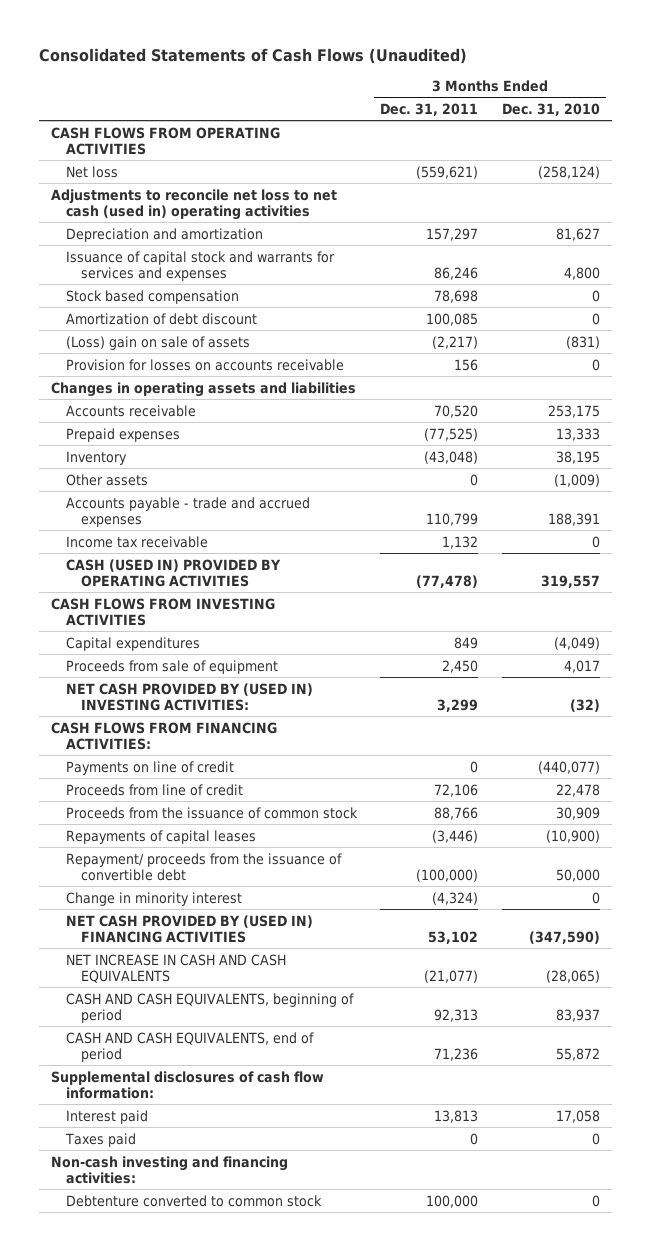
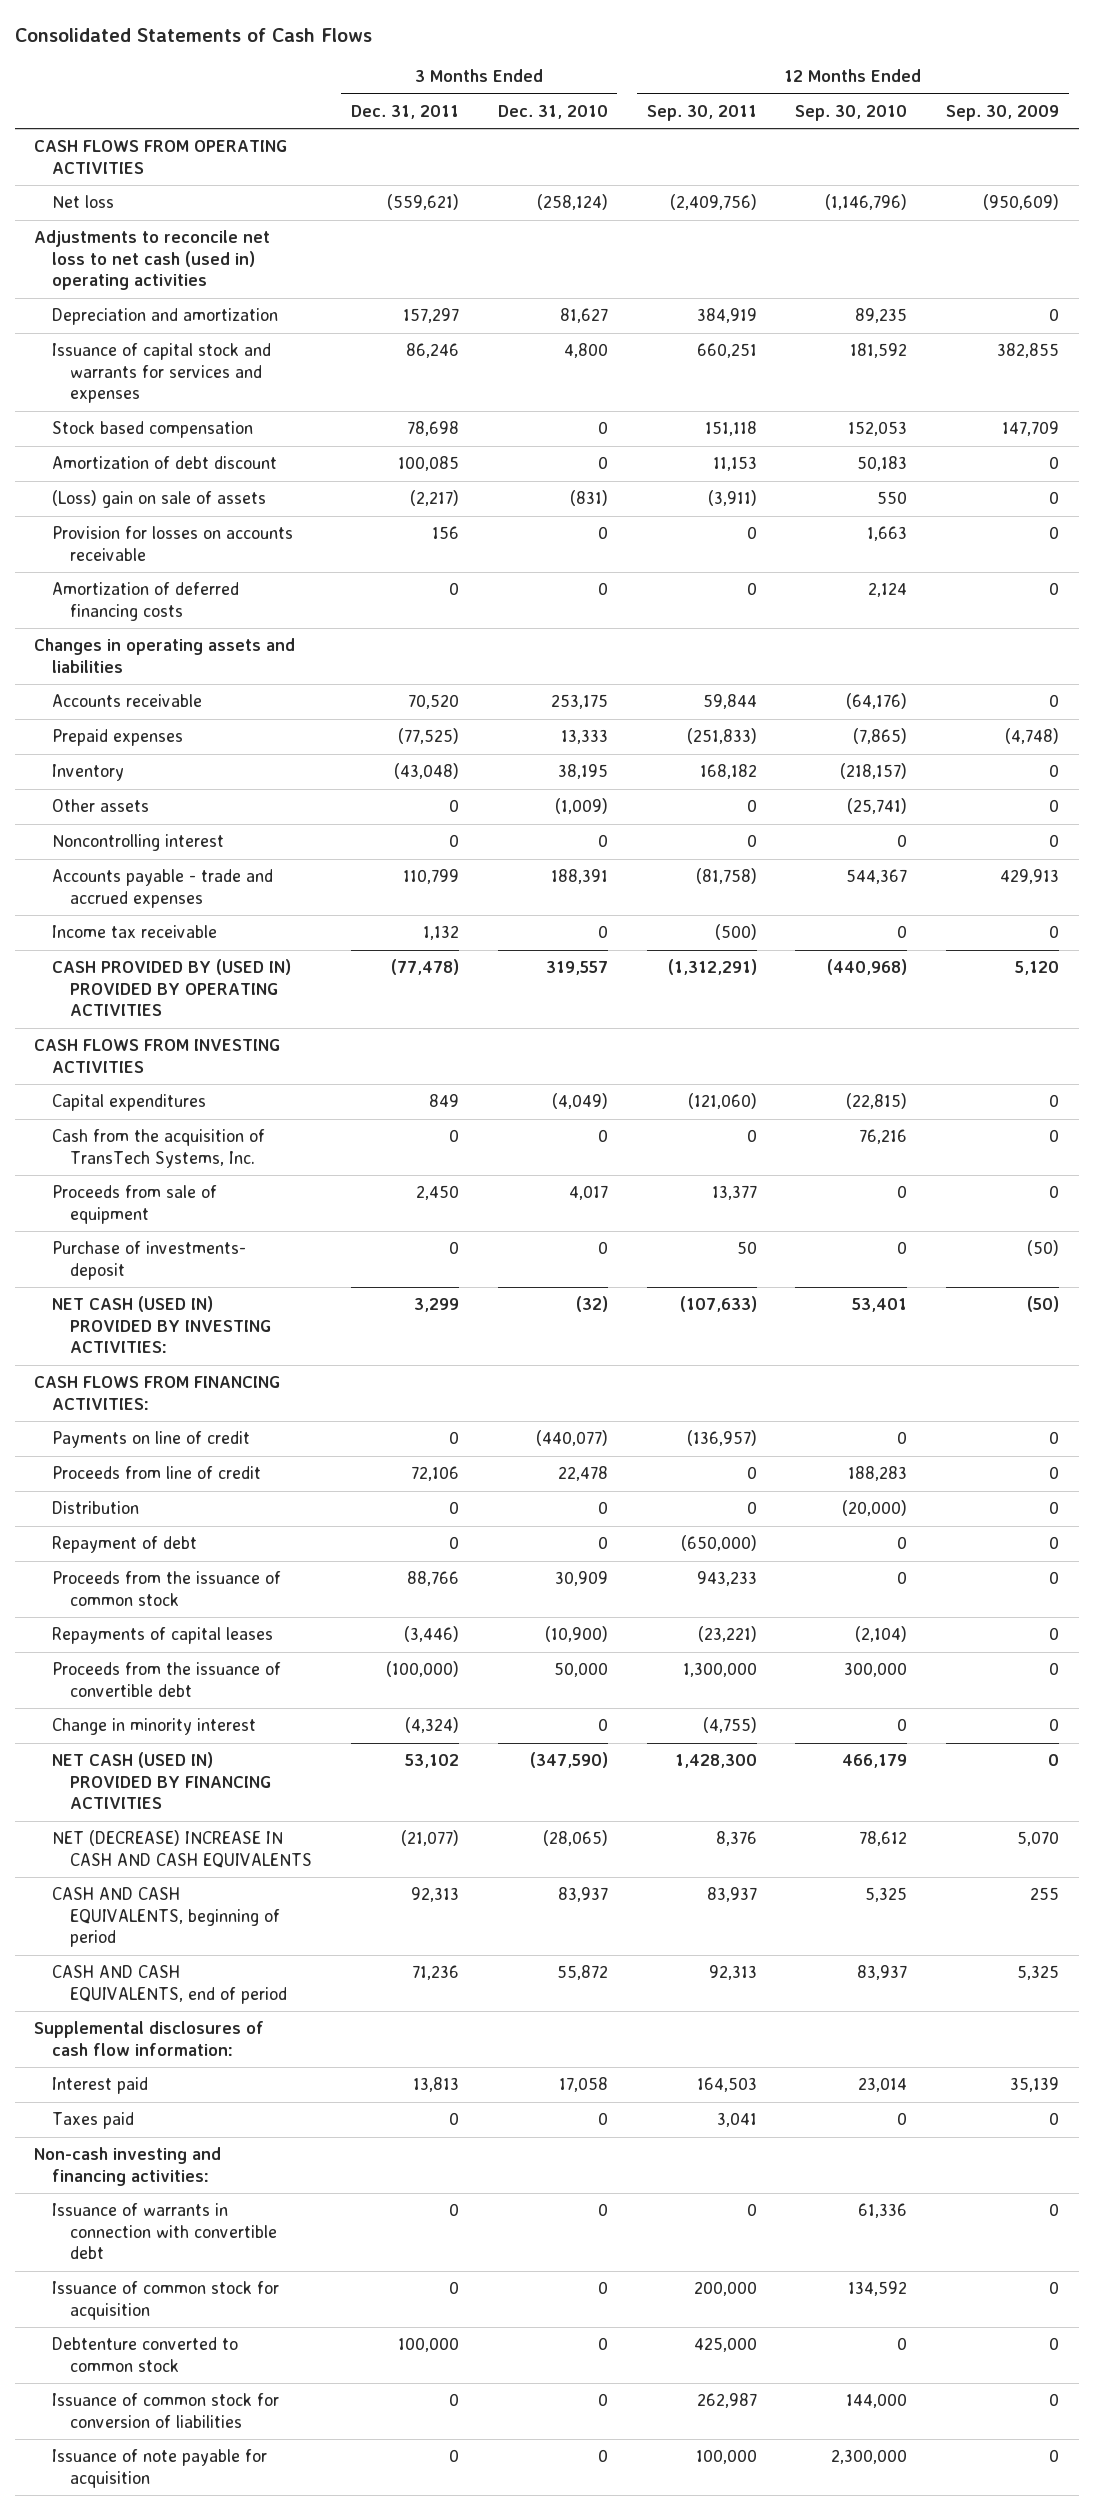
- Consolidated Statements of Cash Flows (Unaudited)
+ Consolidated Statements of Cash Flows
- | 3 Months Ended Dec. 31, 2011 | 3 Months Ended Dec. 31, 2010
+ | 3 Months Ended Dec. 31, 2011 | 3 Months Ended Dec. 31, 2010 | 12 Months Ended Sep. 30, 2011 | 12 Months Ended Sep. 30, 2010 | 12 Months Ended Sep. 30, 2009
+ Amortization of deferred financing costs | 0 | 0 | 0 | 2,124 | 0
+ Noncontrolling interest | 0 | 0 | 0 | 0 | 0
- CASH (USED IN) PROVIDED BY OPERATING ACTIVITIES | (77,478) | 319,557
+ CASH PROVIDED BY (USED IN) PROVIDED BY OPERATING ACTIVITIES | (77,478) | 319,557 | (1,312,291) | (440,968) | 5,120
+ Cash from the acquisition of TransTech Systems, Inc. | 0 | 0 | 0 | 76,216 | 0
- NET CASH PROVIDED BY (USED IN) INVESTING ACTIVITIES: | 3,299 | (32)
+ Purchase of investments- deposit | 0 | 0 | 50 | 0 | (50)
+ NET CASH (USED IN) PROVIDED BY INVESTING ACTIVITIES: | 3,299 | (32) | (107,633) | 53,401 | (50)
+ Distribution | 0 | 0 | 0 | (20,000) | 0
+ Repayment of debt | 0 | 0 | (650,000) | 0 | 0
- Repayment/ proceeds from the issuance of convertible debt | (100,000) | 50,000
+ Proceeds from the issuance of convertible debt | (100,000) | 50,000 | 1,300,000 | 300,000 | 0
- NET CASH PROVIDED BY (USED IN) FINANCING ACTIVITIES | 53,102 | (347,590)
- NET INCREASE IN CASH AND CASH EQUIVALENTS | (21,077) | (28,065)
+ NET CASH (USED IN) PROVIDED BY FINANCING ACTIVITIES | 53,102 | (347,590) | 1,428,300 | 466,179 | 0
+ NET (DECREASE) INCREASE IN CASH AND CASH EQUIVALENTS | (21,077) | (28,065) | 8,376 | 78,612 | 5,070
+ Issuance of warrants in connection with convertible debt | 0 | 0 | 0 | 61,336 | 0
+ Issuance of common stock for acquisition | 0 | 0 | 200,000 | 134,592 | 0
+ Issuance of common stock for conversion of liabilities | 0 | 0 | 262,987 | 144,000 | 0
+ Issuance of note payable for acquisition | 0 | 0 | 100,000 | 2,300,000 | 0

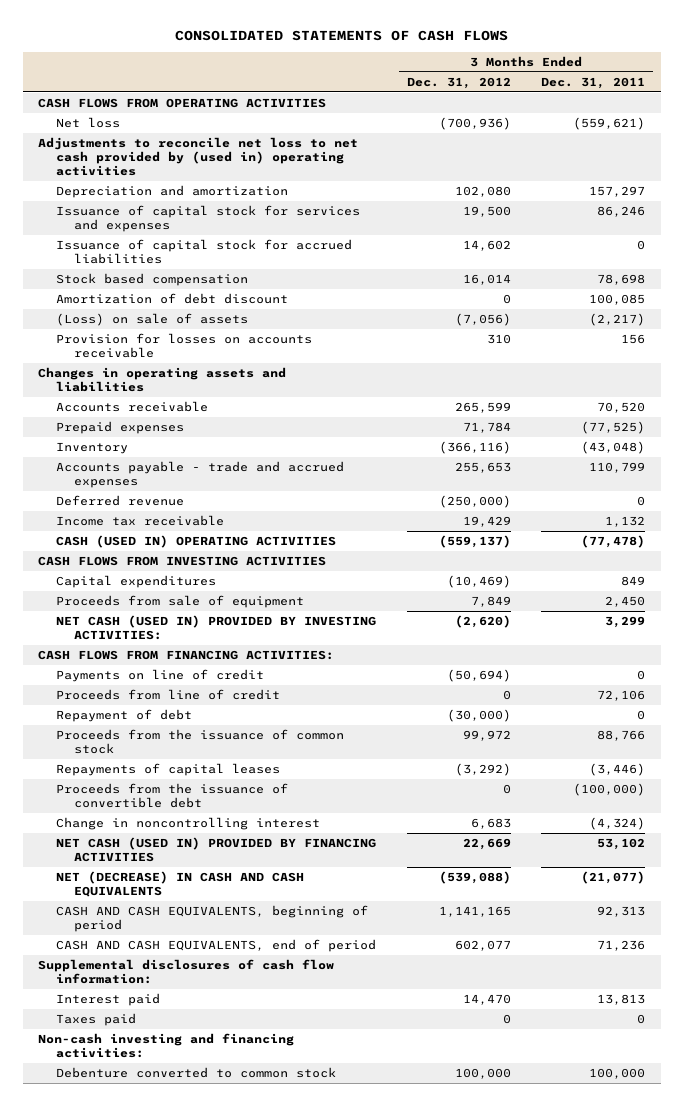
- Consolidated Statements of Cash Flows
+ CONSOLIDATED STATEMENTS OF CASH FLOWS
- | 3 Months Ended Dec. 31, 2011 | 3 Months Ended Dec. 31, 2010 | 12 Months Ended Sep. 30, 2011 | 12 Months Ended Sep. 30, 2010 | 12 Months Ended Sep. 30, 2009
+ | 3 Months Ended Dec. 31, 2012 | 3 Months Ended Dec. 31, 2011
- Adjustments to reconcile net loss to net cash (used in) operating activities
+ Adjustments to reconcile net loss to net cash provided by (used in) operating activities
- Issuance of capital stock and warrants for services and expenses | 86,246 | 4,800 | 660,251 | 181,592 | 382,855
+ Issuance of capital stock for services and expenses | 19,500 | 86,246
+ Issuance of capital stock for accrued liabilities | 14,602 | 0
- (Loss) gain on sale of assets | (2,217) | (831) | (3,911) | 550 | 0
+ (Loss) on sale of assets | (7,056) | (2,217)
- Amortization of deferred financing costs | 0 | 0 | 0 | 2,124 | 0
- Other assets | 0 | (1,009) | 0 | (25,741) | 0
- Noncontrolling interest | 0 | 0 | 0 | 0 | 0
+ Deferred revenue | (250,000) | 0
- CASH PROVIDED BY (USED IN) PROVIDED BY OPERATING ACTIVITIES | (77,478) | 319,557 | (1,312,291) | (440,968) | 5,120
+ CASH (USED IN) OPERATING ACTIVITIES | (559,137) | (77,478)
- Cash from the acquisition of TransTech Systems, Inc. | 0 | 0 | 0 | 76,216 | 0
- Purchase of investments- deposit | 0 | 0 | 50 | 0 | (50)
- Distribution | 0 | 0 | 0 | (20,000) | 0
- Change in minority interest | (4,324) | 0 | (4,755) | 0 | 0
+ Change in noncontrolling interest | 6,683 | (4,324)
- NET (DECREASE) INCREASE IN CASH AND CASH EQUIVALENTS | (21,077) | (28,065) | 8,376 | 78,612 | 5,070
+ NET (DECREASE) IN CASH AND CASH EQUIVALENTS | (539,088) | (21,077)
- Issuance of warrants in connection with convertible debt | 0 | 0 | 0 | 61,336 | 0
- Issuance of common stock for acquisition | 0 | 0 | 200,000 | 134,592 | 0
- Debtenture converted to common stock | 100,000 | 0 | 425,000 | 0 | 0
- Issuance of common stock for conversion of liabilities | 0 | 0 | 262,987 | 144,000 | 0
- Issuance of note payable for acquisition | 0 | 0 | 100,000 | 2,300,000 | 0
+ Debenture converted to common stock | 100,000 | 100,000

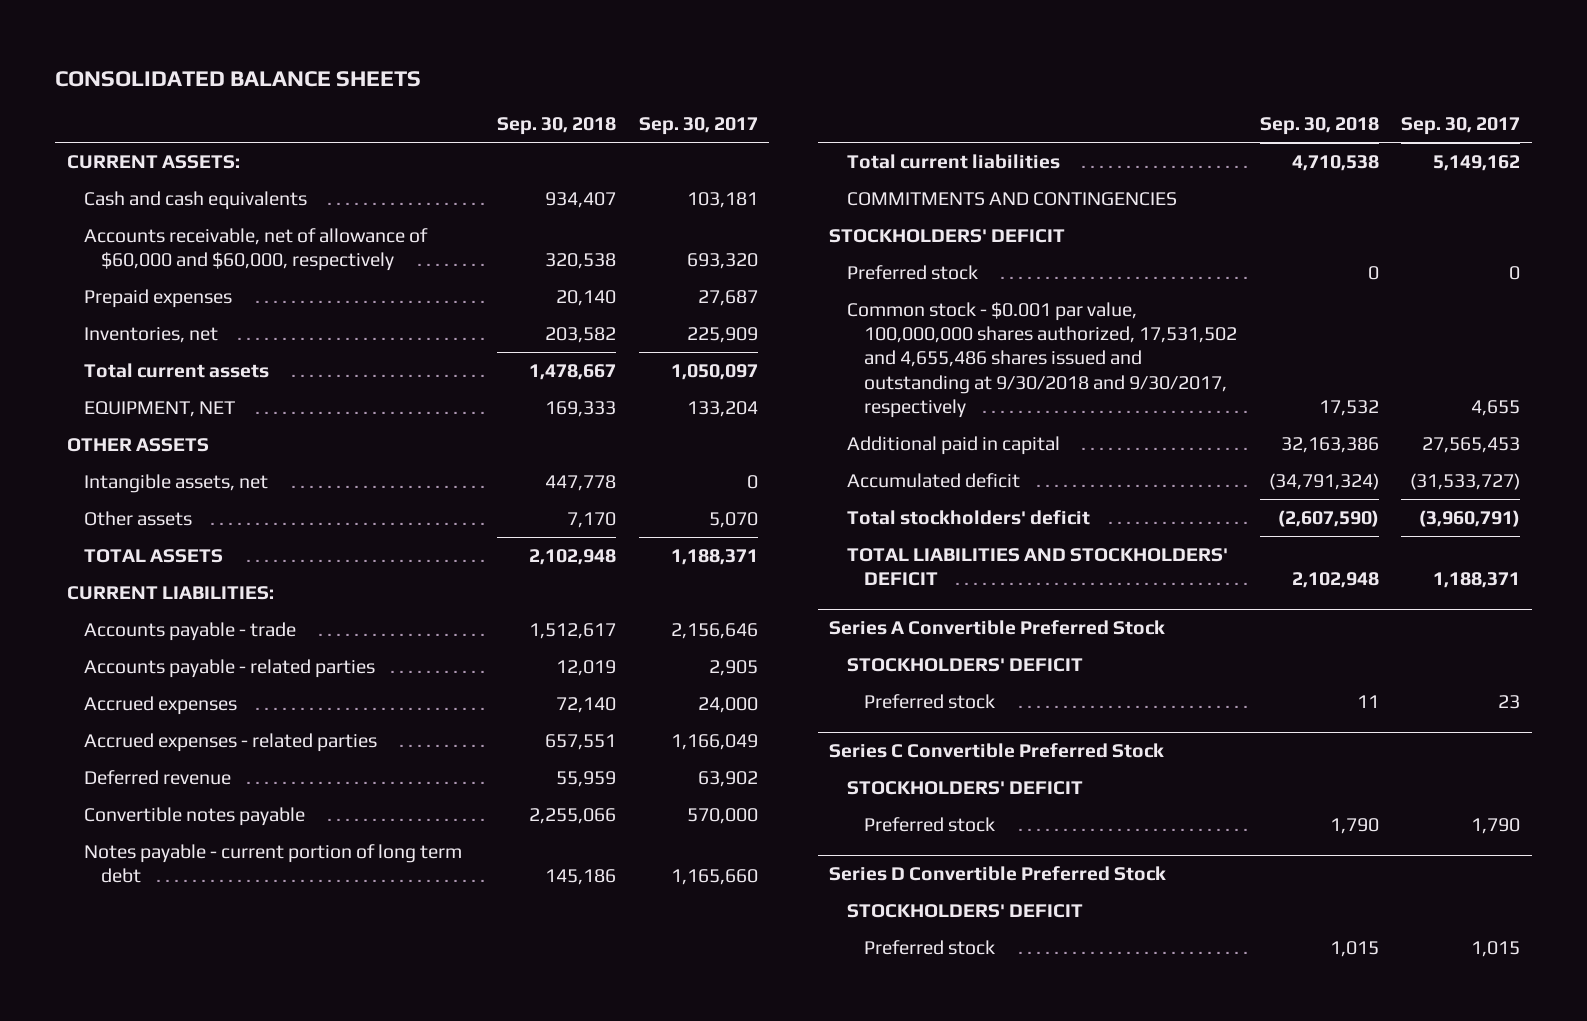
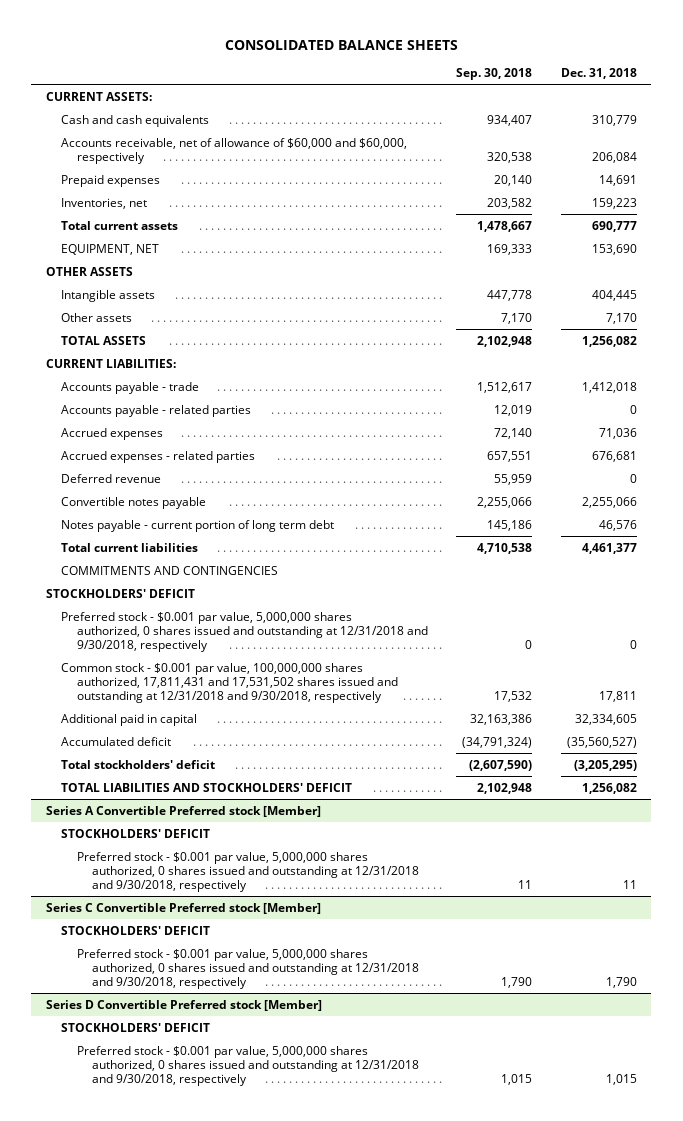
- | Sep. 30, 2018 | Sep. 30, 2017
+ | Sep. 30, 2018 | Dec. 31, 2018
- Intangible assets, net | 447,778 | 0
+ Intangible assets | 447,778 | 404,445
- Preferred stock | 0 | 0
- Common stock - $0.001 par value, 100,000,000 shares authorized, 17,531,502 and 4,655,486 shares issued and outstanding at 9/30/2018 and 9/30/2017, respectively | 17,532 | 4,655
+ Preferred stock - $0.001 par value, 5,000,000 shares authorized, 0 shares issued and outstanding at 12/31/2018 and 9/30/2018, respectively | 0 | 0
+ Common stock - $0.001 par value, 100,000,000 shares authorized, 17,811,431 and 17,531,502 shares issued and outstanding at 12/31/2018 and 9/30/2018, respectively | 17,532 | 17,811
- Series A Convertible Preferred Stock
+ Series A Convertible Preferred stock [Member]
- Preferred stock | 11 | 23
- Series C Convertible Preferred Stock
+ Preferred stock - $0.001 par value, 5,000,000 shares authorized, 0 shares issued and outstanding at 12/31/2018 and 9/30/2018, respectively | 11 | 11
+ Series C Convertible Preferred stock [Member]
- Preferred stock | 1,790 | 1,790
- Series D Convertible Preferred Stock
+ Preferred stock - $0.001 par value, 5,000,000 shares authorized, 0 shares issued and outstanding at 12/31/2018 and 9/30/2018, respectively | 1,790 | 1,790
+ Series D Convertible Preferred stock [Member]
- Preferred stock | 1,015 | 1,015
+ Preferred stock - $0.001 par value, 5,000,000 shares authorized, 0 shares issued and outstanding at 12/31/2018 and 9/30/2018, respectively | 1,015 | 1,015

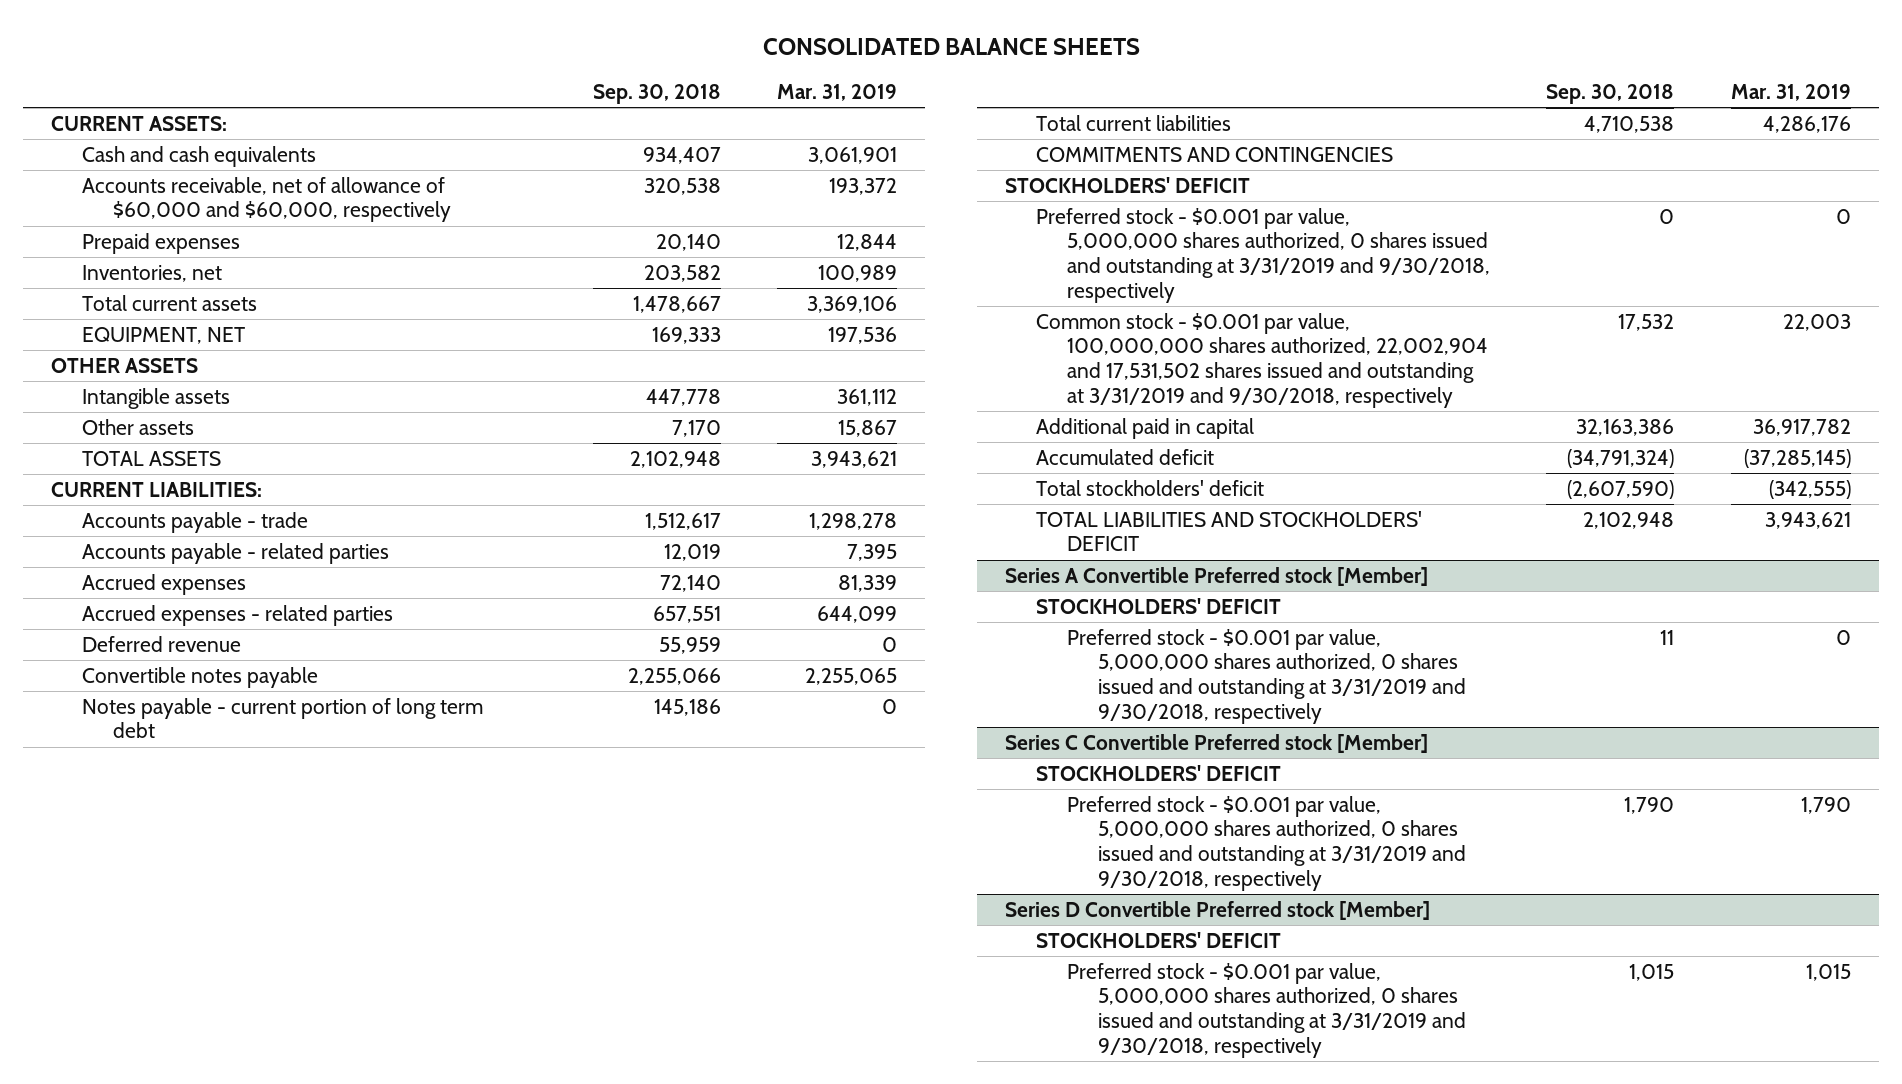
- | Sep. 30, 2018 | Dec. 31, 2018
+ | Sep. 30, 2018 | Mar. 31, 2019
- Preferred stock - $0.001 par value, 5,000,000 shares authorized, 0 shares issued and outstanding at 12/31/2018 and 9/30/2018, respectively | 0 | 0
- Common stock - $0.001 par value, 100,000,000 shares authorized, 17,811,431 and 17,531,502 shares issued and outstanding at 12/31/2018 and 9/30/2018, respectively | 17,532 | 17,811
+ Preferred stock - $0.001 par value, 5,000,000 shares authorized, 0 shares issued and outstanding at 3/31/2019 and 9/30/2018, respectively | 0 | 0
+ Common stock - $0.001 par value, 100,000,000 shares authorized, 22,002,904 and 17,531,502 shares issued and outstanding at 3/31/2019 and 9/30/2018, respectively | 17,532 | 22,003
@ Series A Convertible Preferred stock [Member]
- Preferred stock - $0.001 par value, 5,000,000 shares authorized, 0 shares issued and outstanding at 12/31/2018 and 9/30/2018, respectively | 11 | 11
+ Preferred stock - $0.001 par value, 5,000,000 shares authorized, 0 shares issued and outstanding at 3/31/2019 and 9/30/2018, respectively | 11 | 0
@ Series C Convertible Preferred stock [Member]
- Preferred stock - $0.001 par value, 5,000,000 shares authorized, 0 shares issued and outstanding at 12/31/2018 and 9/30/2018, respectively | 1,790 | 1,790
+ Preferred stock - $0.001 par value, 5,000,000 shares authorized, 0 shares issued and outstanding at 3/31/2019 and 9/30/2018, respectively | 1,790 | 1,790
@ Series D Convertible Preferred stock [Member]
- Preferred stock - $0.001 par value, 5,000,000 shares authorized, 0 shares issued and outstanding at 12/31/2018 and 9/30/2018, respectively | 1,015 | 1,015
+ Preferred stock - $0.001 par value, 5,000,000 shares authorized, 0 shares issued and outstanding at 3/31/2019 and 9/30/2018, respectively | 1,015 | 1,015

